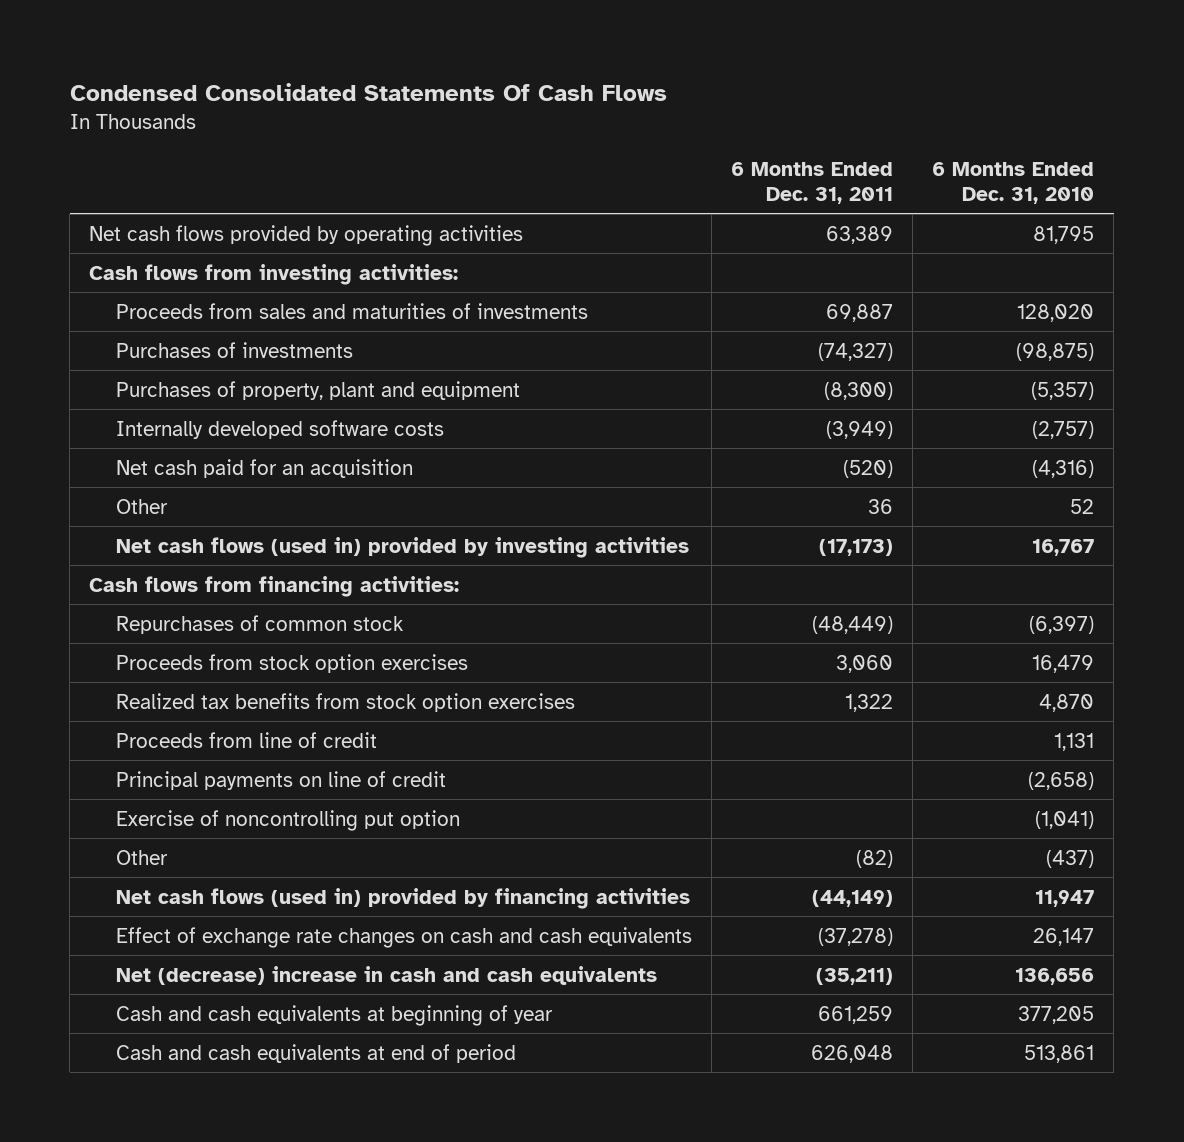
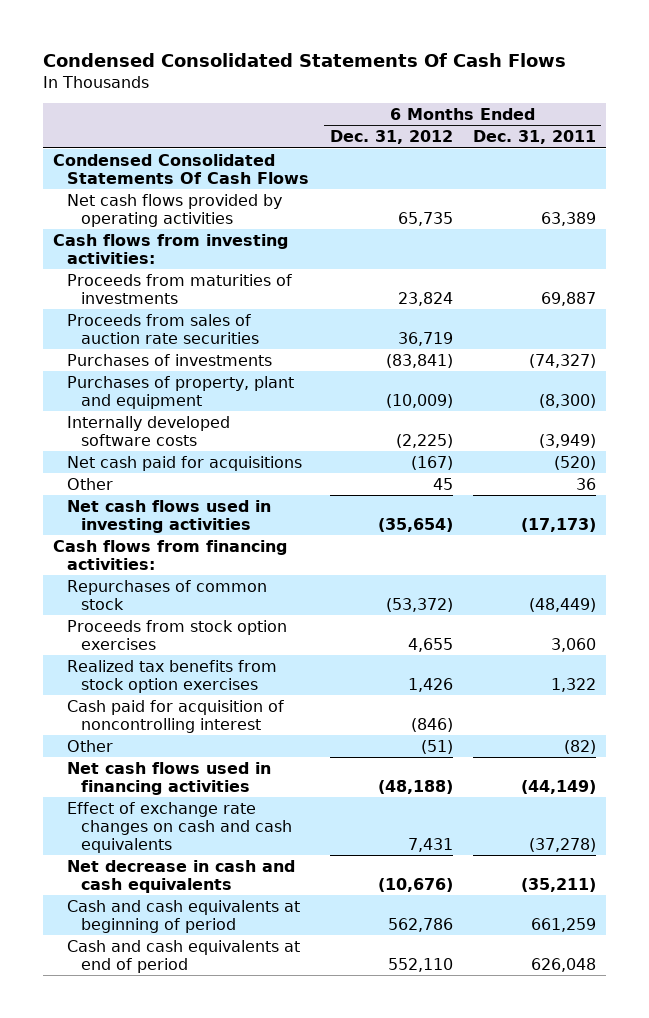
- | 6 Months Ended Dec. 31, 2011 | 6 Months Ended Dec. 31, 2010
+ | 6 Months Ended Dec. 31, 2012 | 6 Months Ended Dec. 31, 2011
+ Condensed Consolidated Statements Of Cash Flows
- Proceeds from sales and maturities of investments | 69,887 | 128,020
+ Proceeds from maturities of investments | 23,824 | 69,887
+ Proceeds from sales of auction rate securities | 36,719 |
- Net cash paid for an acquisition | (520) | (4,316)
+ Net cash paid for acquisitions | (167) | (520)
- Net cash flows (used in) provided by investing activities | (17,173) | 16,767
+ Net cash flows used in investing activities | (35,654) | (17,173)
- Proceeds from line of credit | | 1,131
- Principal payments on line of credit | | (2,658)
- Exercise of noncontrolling put option | | (1,041)
+ Cash paid for acquisition of noncontrolling interest | (846) |
- Net cash flows (used in) provided by financing activities | (44,149) | 11,947
+ Net cash flows used in financing activities | (48,188) | (44,149)
- Net (decrease) increase in cash and cash equivalents | (35,211) | 136,656
- Cash and cash equivalents at beginning of year | 661,259 | 377,205
+ Net decrease in cash and cash equivalents | (10,676) | (35,211)
+ Cash and cash equivalents at beginning of period | 562,786 | 661,259

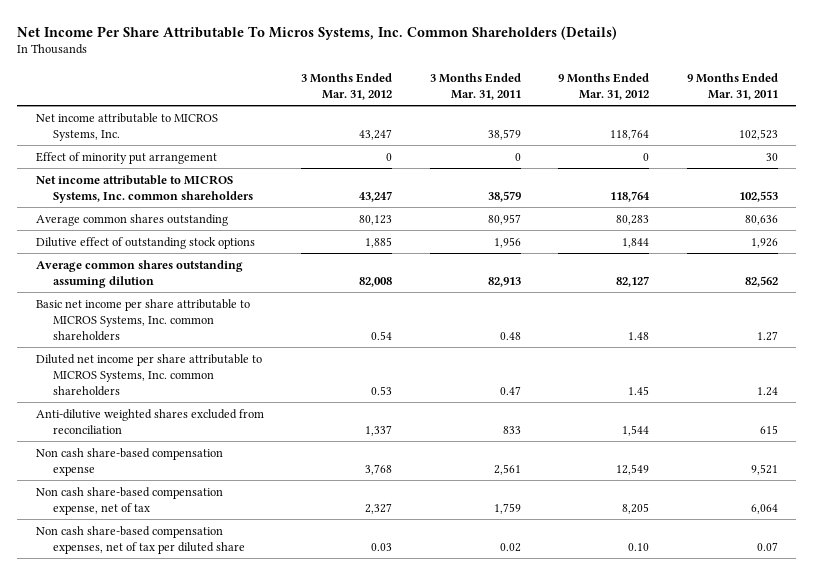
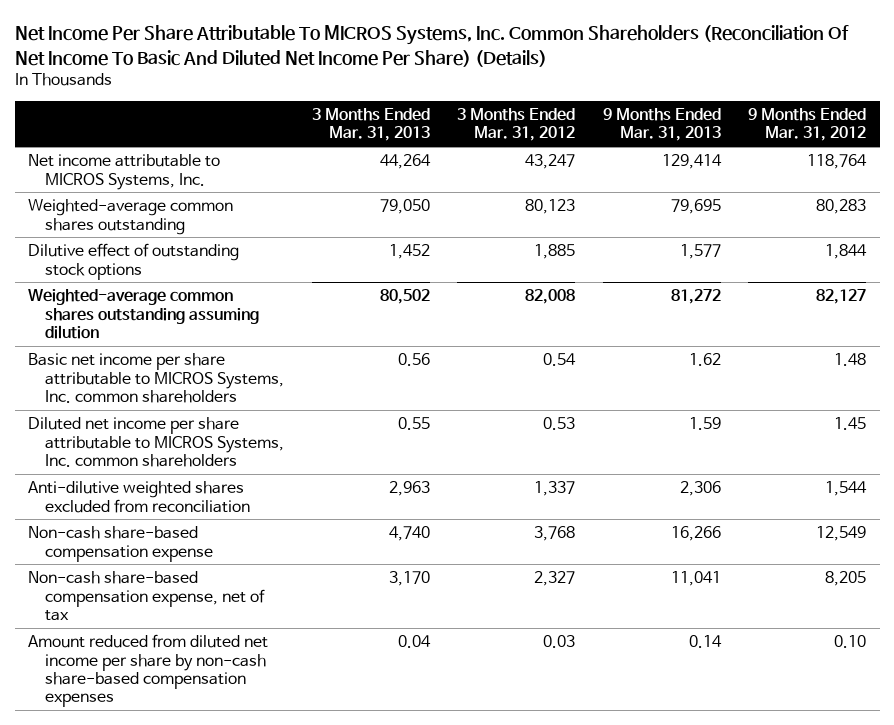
- Net Income Per Share Attributable To Micros Systems, Inc. Common Shareholders (Details)
+ Net Income Per Share Attributable To MICROS Systems, Inc. Common Shareholders (Reconciliation Of Net Income To Basic And Diluted Net Income Per Share) (Details)
- | 3 Months Ended Mar. 31, 2012 | 3 Months Ended Mar. 31, 2011 | 9 Months Ended Mar. 31, 2012 | 9 Months Ended Mar. 31, 2011
+ | 3 Months Ended Mar. 31, 2013 | 3 Months Ended Mar. 31, 2012 | 9 Months Ended Mar. 31, 2013 | 9 Months Ended Mar. 31, 2012
- Effect of minority put arrangement | 0 | 0 | 0 | 30
- Net income attributable to MICROS Systems, Inc. common shareholders | 43,247 | 38,579 | 118,764 | 102,553
- Average common shares outstanding | 80,123 | 80,957 | 80,283 | 80,636
+ Weighted-average common shares outstanding | 79,050 | 80,123 | 79,695 | 80,283
- Average common shares outstanding assuming dilution | 82,008 | 82,913 | 82,127 | 82,562
+ Weighted-average common shares outstanding assuming dilution | 80,502 | 82,008 | 81,272 | 82,127
- Non cash share-based compensation expense | 3,768 | 2,561 | 12,549 | 9,521
- Non cash share-based compensation expense, net of tax | 2,327 | 1,759 | 8,205 | 6,064
- Non cash share-based compensation expenses, net of tax per diluted share | 0.03 | 0.02 | 0.10 | 0.07
+ Non-cash share-based compensation expense | 4,740 | 3,768 | 16,266 | 12,549
+ Non-cash share-based compensation expense, net of tax | 3,170 | 2,327 | 11,041 | 8,205
+ Amount reduced from diluted net income per share by non-cash share-based compensation expenses | 0.04 | 0.03 | 0.14 | 0.10

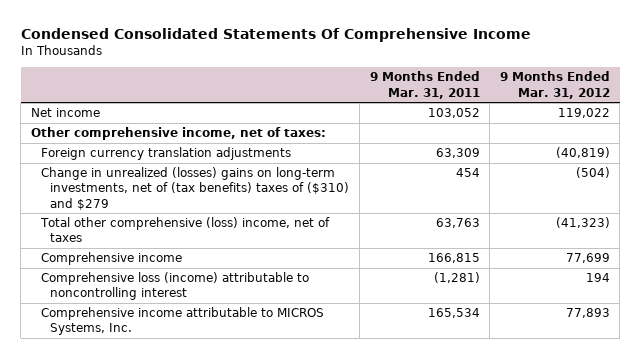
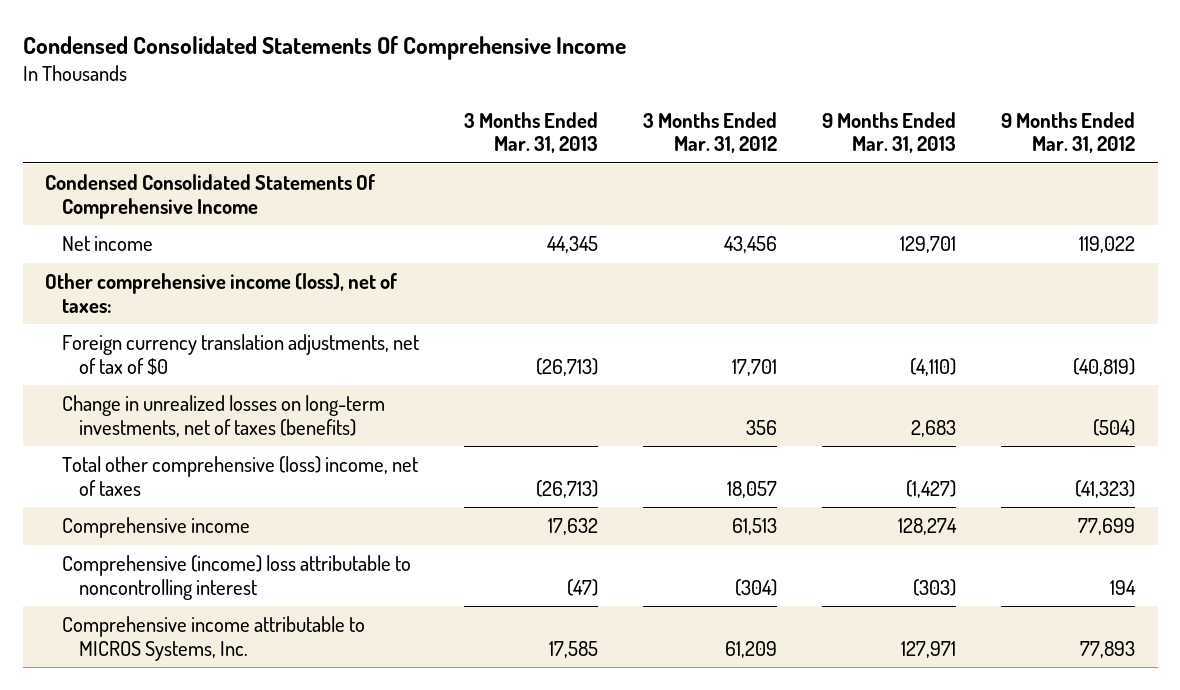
- | 9 Months Ended Mar. 31, 2011 | 9 Months Ended Mar. 31, 2012
+ | 3 Months Ended Mar. 31, 2013 | 3 Months Ended Mar. 31, 2012 | 9 Months Ended Mar. 31, 2013 | 9 Months Ended Mar. 31, 2012
+ Condensed Consolidated Statements Of Comprehensive Income
- Other comprehensive income, net of taxes:
- Foreign currency translation adjustments | 63,309 | (40,819)
- Change in unrealized (losses) gains on long-term investments, net of (tax benefits) taxes of ($310) and $279 | 454 | (504)
+ Other comprehensive income (loss), net of taxes:
+ Foreign currency translation adjustments, net of tax of $0 | (26,713) | 17,701 | (4,110) | (40,819)
+ Change in unrealized losses on long-term investments, net of taxes (benefits) | | 356 | 2,683 | (504)
- Comprehensive loss (income) attributable to noncontrolling interest | (1,281) | 194
+ Comprehensive (income) loss attributable to noncontrolling interest | (47) | (304) | (303) | 194

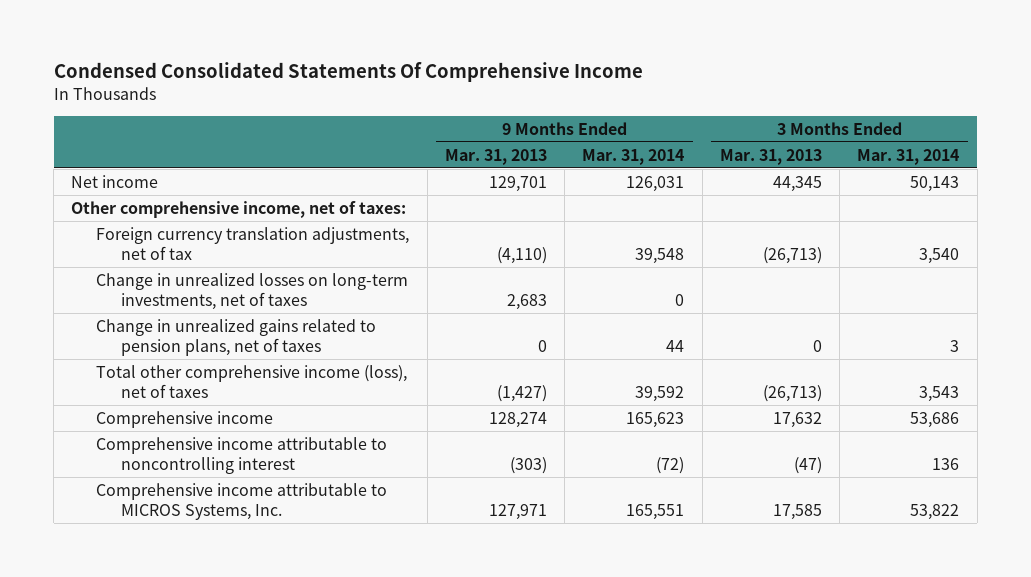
- | 3 Months Ended Mar. 31, 2013 | 3 Months Ended Mar. 31, 2012 | 9 Months Ended Mar. 31, 2013 | 9 Months Ended Mar. 31, 2012
+ | 9 Months Ended Mar. 31, 2013 | 9 Months Ended Mar. 31, 2014 | 3 Months Ended Mar. 31, 2013 | 3 Months Ended Mar. 31, 2014
- Condensed Consolidated Statements Of Comprehensive Income
- Other comprehensive income (loss), net of taxes:
- Foreign currency translation adjustments, net of tax of $0 | (26,713) | 17,701 | (4,110) | (40,819)
- Change in unrealized losses on long-term investments, net of taxes (benefits) | | 356 | 2,683 | (504)
- Total other comprehensive (loss) income, net of taxes | (26,713) | 18,057 | (1,427) | (41,323)
+ Other comprehensive income, net of taxes:
+ Foreign currency translation adjustments, net of tax | (4,110) | 39,548 | (26,713) | 3,540
+ Change in unrealized losses on long-term investments, net of taxes | 2,683 | 0 | |
+ Change in unrealized gains related to pension plans, net of taxes | 0 | 44 | 0 | 3
+ Total other comprehensive income (loss), net of taxes | (1,427) | 39,592 | (26,713) | 3,543
- Comprehensive (income) loss attributable to noncontrolling interest | (47) | (304) | (303) | 194
+ Comprehensive income attributable to noncontrolling interest | (303) | (72) | (47) | 136

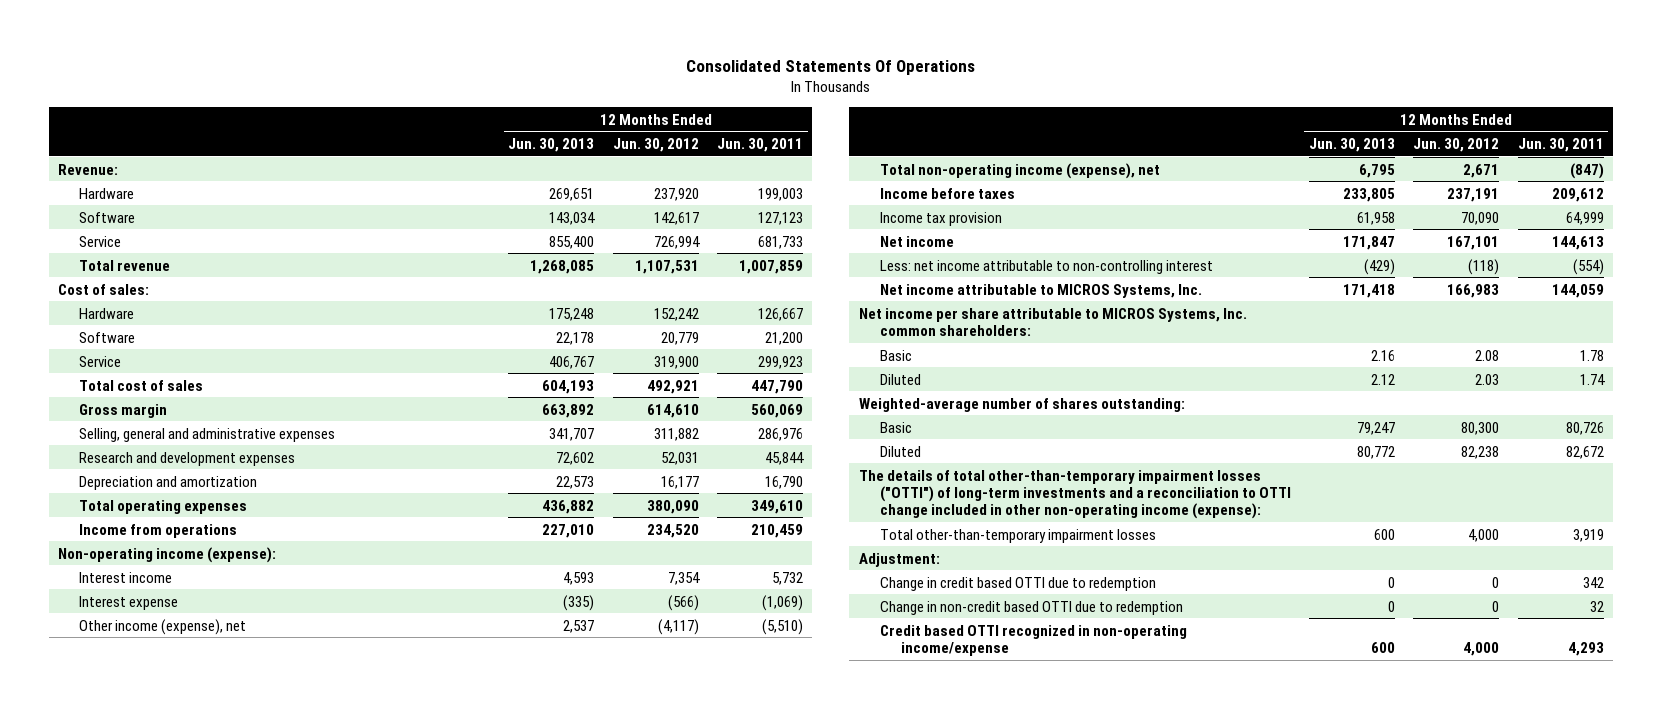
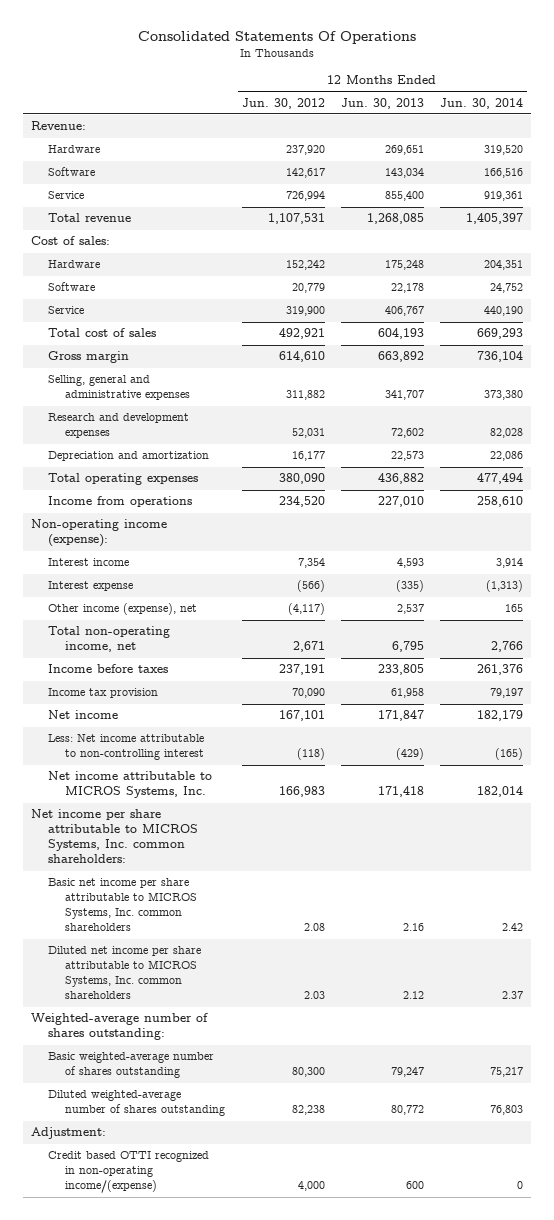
- | 12 Months Ended Jun. 30, 2013 | 12 Months Ended Jun. 30, 2012 | 12 Months Ended Jun. 30, 2011
+ | 12 Months Ended Jun. 30, 2012 | 12 Months Ended Jun. 30, 2013 | 12 Months Ended Jun. 30, 2014
- Total non-operating income (expense), net | 6,795 | 2,671 | (847)
+ Total non-operating income, net | 2,671 | 6,795 | 2,766
- Less: net income attributable to non-controlling interest | (429) | (118) | (554)
+ Less: Net income attributable to non-controlling interest | (118) | (429) | (165)
- Basic | 2.16 | 2.08 | 1.78
- Diluted | 2.12 | 2.03 | 1.74
+ Basic net income per share attributable to MICROS Systems, Inc. common shareholders | 2.08 | 2.16 | 2.42
+ Diluted net income per share attributable to MICROS Systems, Inc. common shareholders | 2.03 | 2.12 | 2.37
- Basic | 79,247 | 80,300 | 80,726
- Diluted | 80,772 | 82,238 | 82,672
- The details of total other-than-temporary impairment losses ("OTTI") of long-term investments and a reconciliation to OTTI change included in other non-operating income (expense):
- Total other-than-temporary impairment losses | 600 | 4,000 | 3,919
+ Basic weighted-average number of shares outstanding | 80,300 | 79,247 | 75,217
+ Diluted weighted-average number of shares outstanding | 82,238 | 80,772 | 76,803
- Change in credit based OTTI due to redemption | 0 | 0 | 342
- Change in non-credit based OTTI due to redemption | 0 | 0 | 32
- Credit based OTTI recognized in non-operating income/expense | 600 | 4,000 | 4,293
+ Credit based OTTI recognized in non-operating income/(expense) | 4,000 | 600 | 0

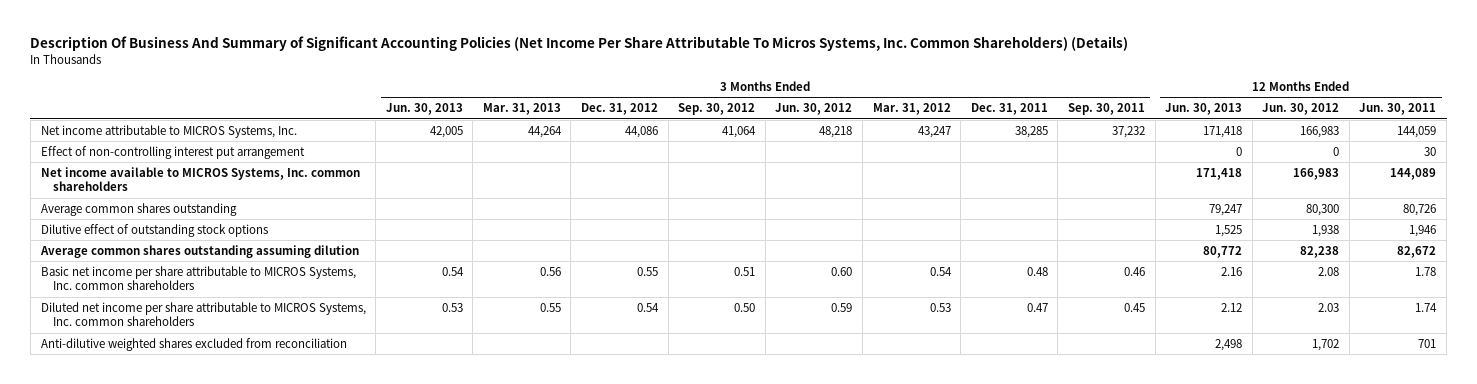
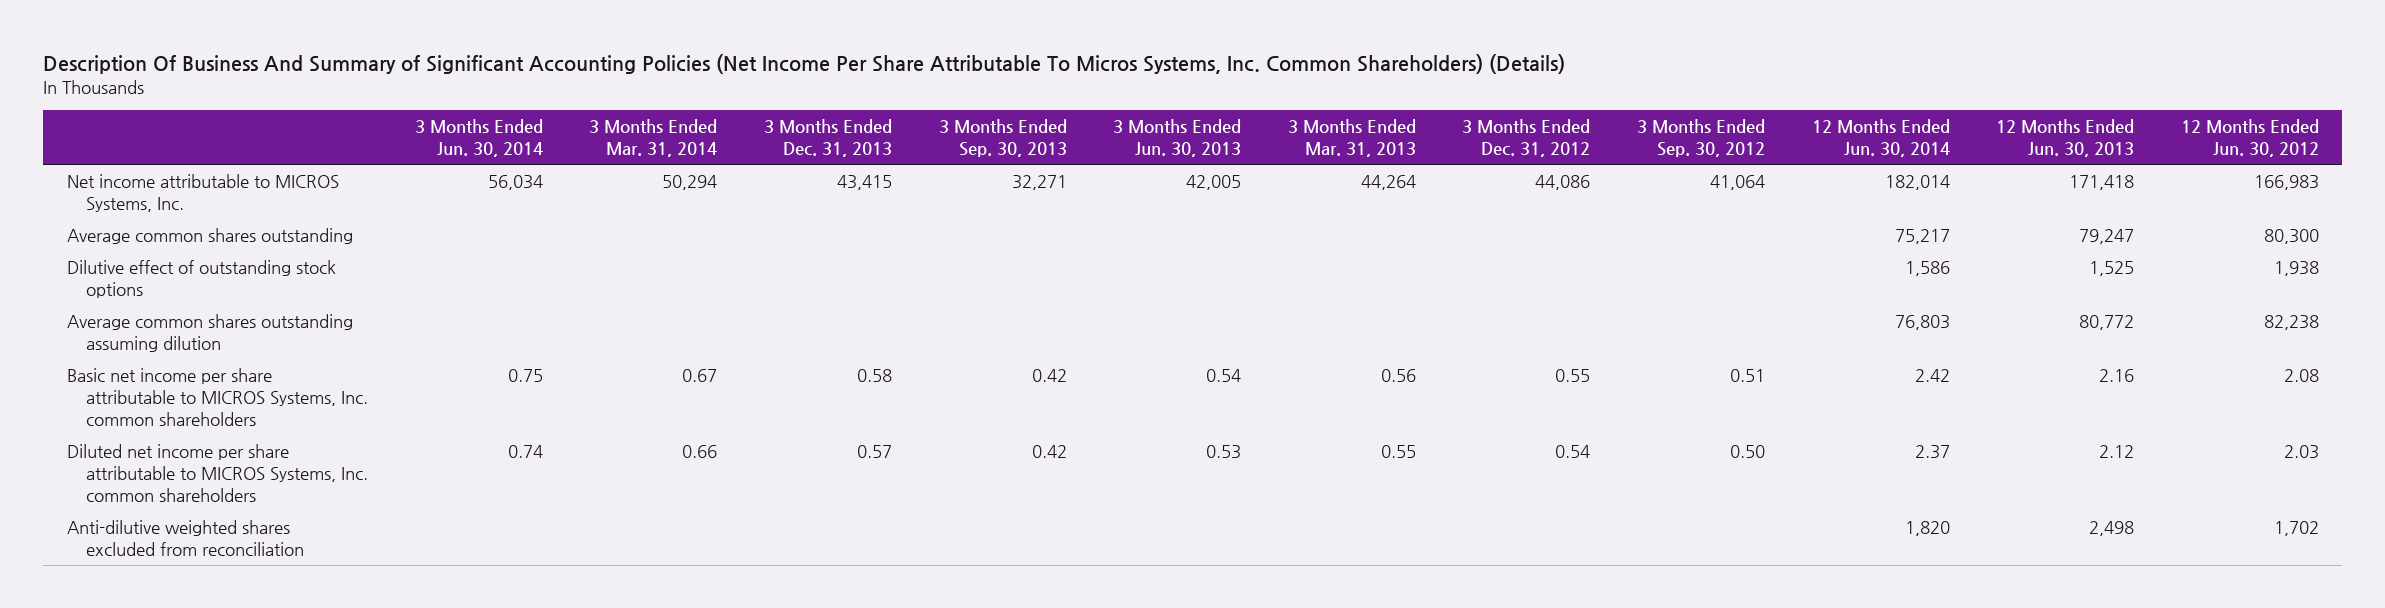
- | 3 Months Ended Jun. 30, 2013 | 3 Months Ended Mar. 31, 2013 | 3 Months Ended Dec. 31, 2012 | 3 Months Ended Sep. 30, 2012 | 3 Months Ended Jun. 30, 2012 | 3 Months Ended Mar. 31, 2012 | 3 Months Ended Dec. 31, 2011 | 3 Months Ended Sep. 30, 2011 | 12 Months Ended Jun. 30, 2013 | 12 Months Ended Jun. 30, 2012 | 12 Months Ended Jun. 30, 2011
+ | 3 Months Ended Jun. 30, 2014 | 3 Months Ended Mar. 31, 2014 | 3 Months Ended Dec. 31, 2013 | 3 Months Ended Sep. 30, 2013 | 3 Months Ended Jun. 30, 2013 | 3 Months Ended Mar. 31, 2013 | 3 Months Ended Dec. 31, 2012 | 3 Months Ended Sep. 30, 2012 | 12 Months Ended Jun. 30, 2014 | 12 Months Ended Jun. 30, 2013 | 12 Months Ended Jun. 30, 2012
- Effect of non-controlling interest put arrangement | | | | | | | | | 0 | 0 | 30
- Net income available to MICROS Systems, Inc. common shareholders | | | | | | | | | 171,418 | 166,983 | 144,089

